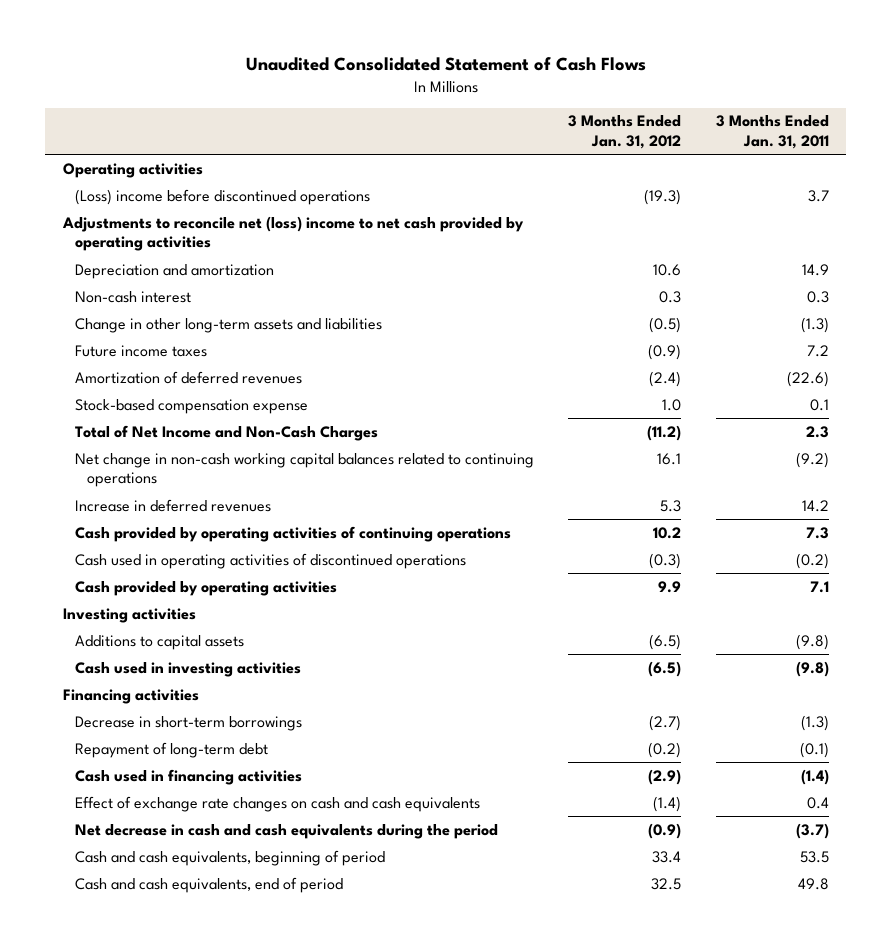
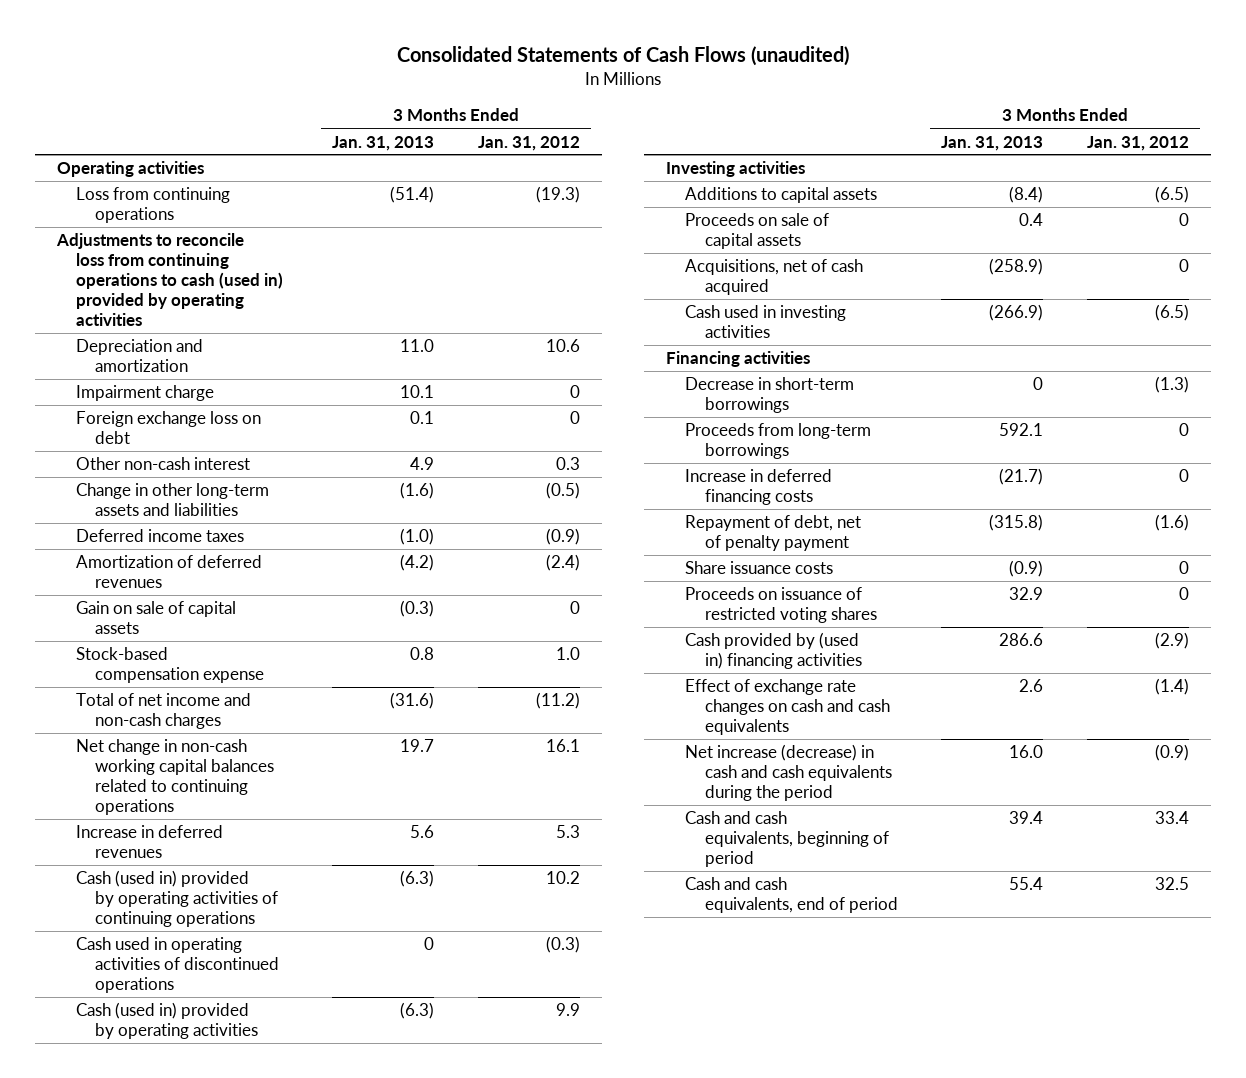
- Unaudited Consolidated Statement of Cash Flows
+ Consolidated Statements of Cash Flows (unaudited)
- | 3 Months Ended Jan. 31, 2012 | 3 Months Ended Jan. 31, 2011
+ | 3 Months Ended Jan. 31, 2013 | 3 Months Ended Jan. 31, 2012
- (Loss) income before discontinued operations | (19.3) | 3.7
- Adjustments to reconcile net (loss) income to net cash provided by operating activities
+ Loss from continuing operations | (51.4) | (19.3)
+ Adjustments to reconcile loss from continuing operations to cash (used in) provided by operating activities
- Non-cash interest | 0.3 | 0.3
+ Impairment charge | 10.1 | 0
+ Foreign exchange loss on debt | 0.1 | 0
+ Other non-cash interest | 4.9 | 0.3
- Future income taxes | (0.9) | 7.2
+ Deferred income taxes | (1.0) | (0.9)
+ Gain on sale of capital assets | (0.3) | 0
- Total of Net Income and Non-Cash Charges | (11.2) | 2.3
+ Total of net income and non-cash charges | (31.6) | (11.2)
- Cash provided by operating activities of continuing operations | 10.2 | 7.3
+ Cash (used in) provided by operating activities of continuing operations | (6.3) | 10.2
- Cash provided by operating activities | 9.9 | 7.1
+ Cash (used in) provided by operating activities | (6.3) | 9.9
+ Proceeds on sale of capital assets | 0.4 | 0
+ Acquisitions, net of cash acquired | (258.9) | 0
- Decrease in short-term borrowings | (2.7) | (1.3)
- Repayment of long-term debt | (0.2) | (0.1)
- Cash used in financing activities | (2.9) | (1.4)
+ Decrease in short-term borrowings | 0 | (1.3)
+ Proceeds from long-term borrowings | 592.1 | 0
+ Increase in deferred financing costs | (21.7) | 0
+ Repayment of debt, net of penalty payment | (315.8) | (1.6)
+ Share issuance costs | (0.9) | 0
+ Proceeds on issuance of restricted voting shares | 32.9 | 0
+ Cash provided by (used in) financing activities | 286.6 | (2.9)
- Net decrease in cash and cash equivalents during the period | (0.9) | (3.7)
+ Net increase (decrease) in cash and cash equivalents during the period | 16.0 | (0.9)

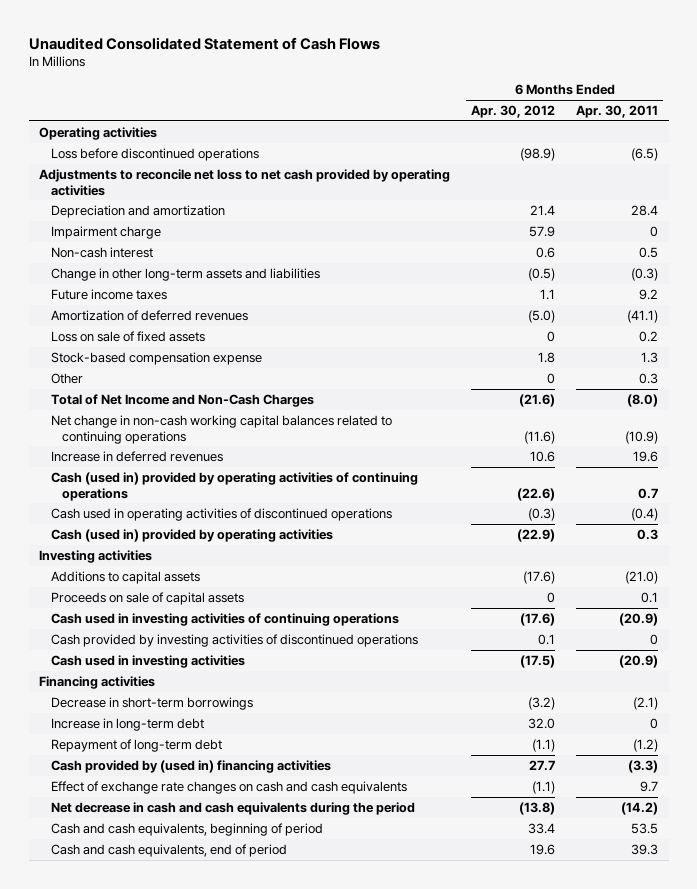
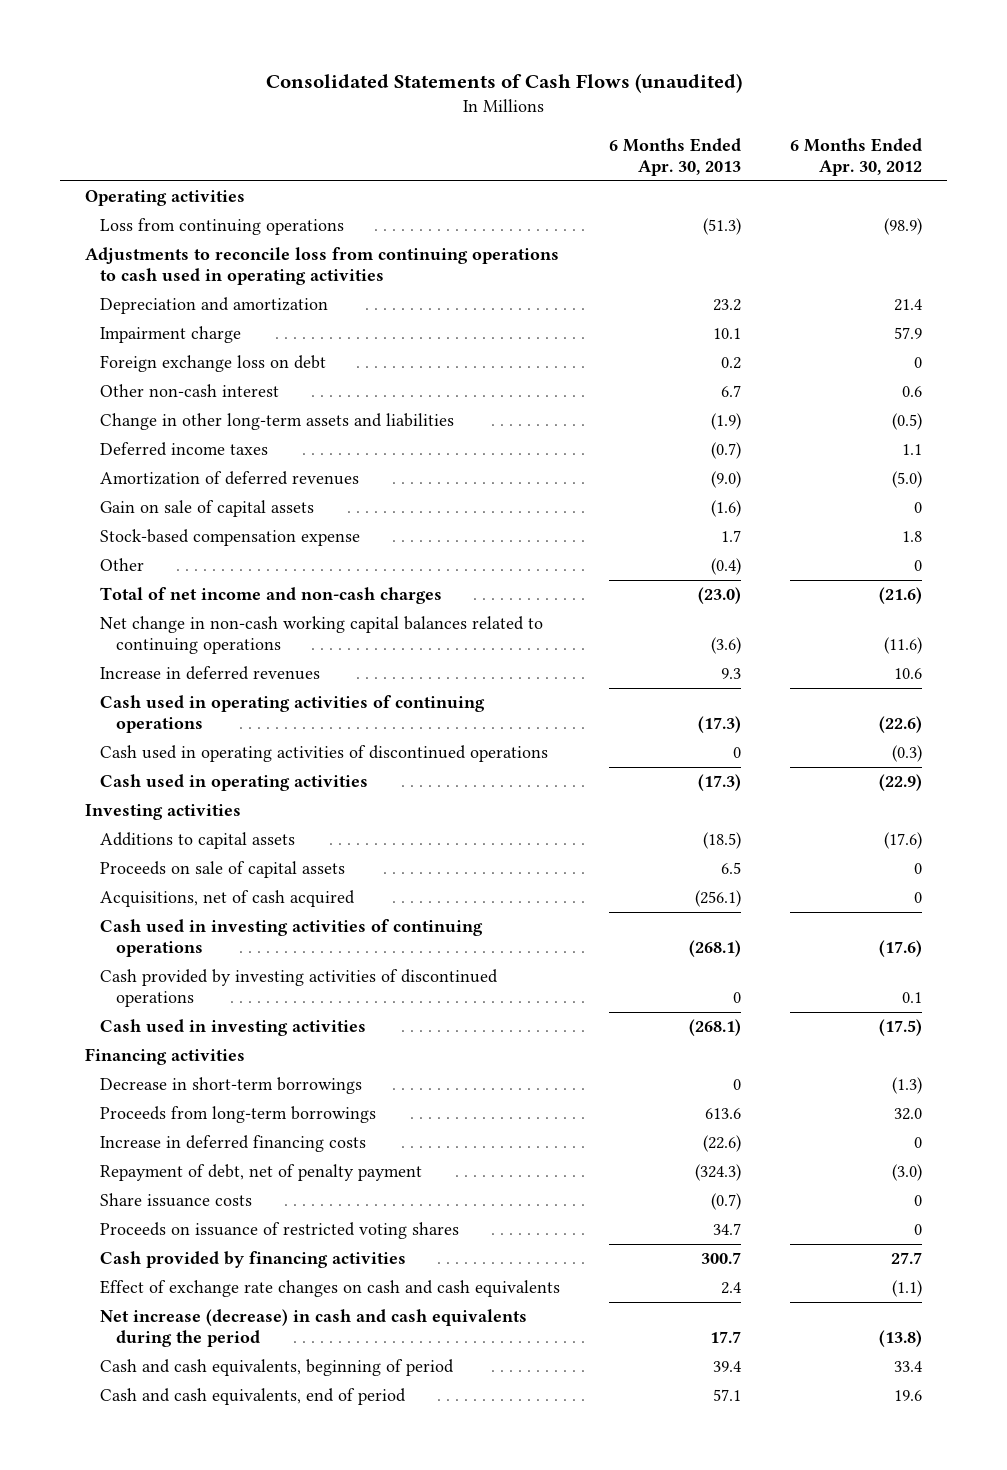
- Unaudited Consolidated Statement of Cash Flows
+ Consolidated Statements of Cash Flows (unaudited)
- | 6 Months Ended Apr. 30, 2012 | 6 Months Ended Apr. 30, 2011
+ | 6 Months Ended Apr. 30, 2013 | 6 Months Ended Apr. 30, 2012
- Loss before discontinued operations | (98.9) | (6.5)
- Adjustments to reconcile net loss to net cash provided by operating activities
+ Loss from continuing operations | (51.3) | (98.9)
+ Adjustments to reconcile loss from continuing operations to cash used in operating activities
- Non-cash interest | 0.6 | 0.5
+ Foreign exchange loss on debt | 0.2 | 0
+ Other non-cash interest | 6.7 | 0.6
- Future income taxes | 1.1 | 9.2
+ Deferred income taxes | (0.7) | 1.1
- Loss on sale of fixed assets | 0 | 0.2
+ Gain on sale of capital assets | (1.6) | 0
- Total of Net Income and Non-Cash Charges | (21.6) | (8.0)
+ Total of net income and non-cash charges | (23.0) | (21.6)
- Cash (used in) provided by operating activities of continuing operations | (22.6) | 0.7
+ Cash used in operating activities of continuing operations | (17.3) | (22.6)
- Cash (used in) provided by operating activities | (22.9) | 0.3
+ Cash used in operating activities | (17.3) | (22.9)
+ Acquisitions, net of cash acquired | (256.1) | 0
- Decrease in short-term borrowings | (3.2) | (2.1)
- Increase in long-term debt | 32.0 | 0
- Repayment of long-term debt | (1.1) | (1.2)
- Cash provided by (used in) financing activities | 27.7 | (3.3)
+ Decrease in short-term borrowings | 0 | (1.3)
+ Proceeds from long-term borrowings | 613.6 | 32.0
+ Increase in deferred financing costs | (22.6) | 0
+ Repayment of debt, net of penalty payment | (324.3) | (3.0)
+ Share issuance costs | (0.7) | 0
+ Proceeds on issuance of restricted voting shares | 34.7 | 0
+ Cash provided by financing activities | 300.7 | 27.7
- Net decrease in cash and cash equivalents during the period | (13.8) | (14.2)
+ Net increase (decrease) in cash and cash equivalents during the period | 17.7 | (13.8)

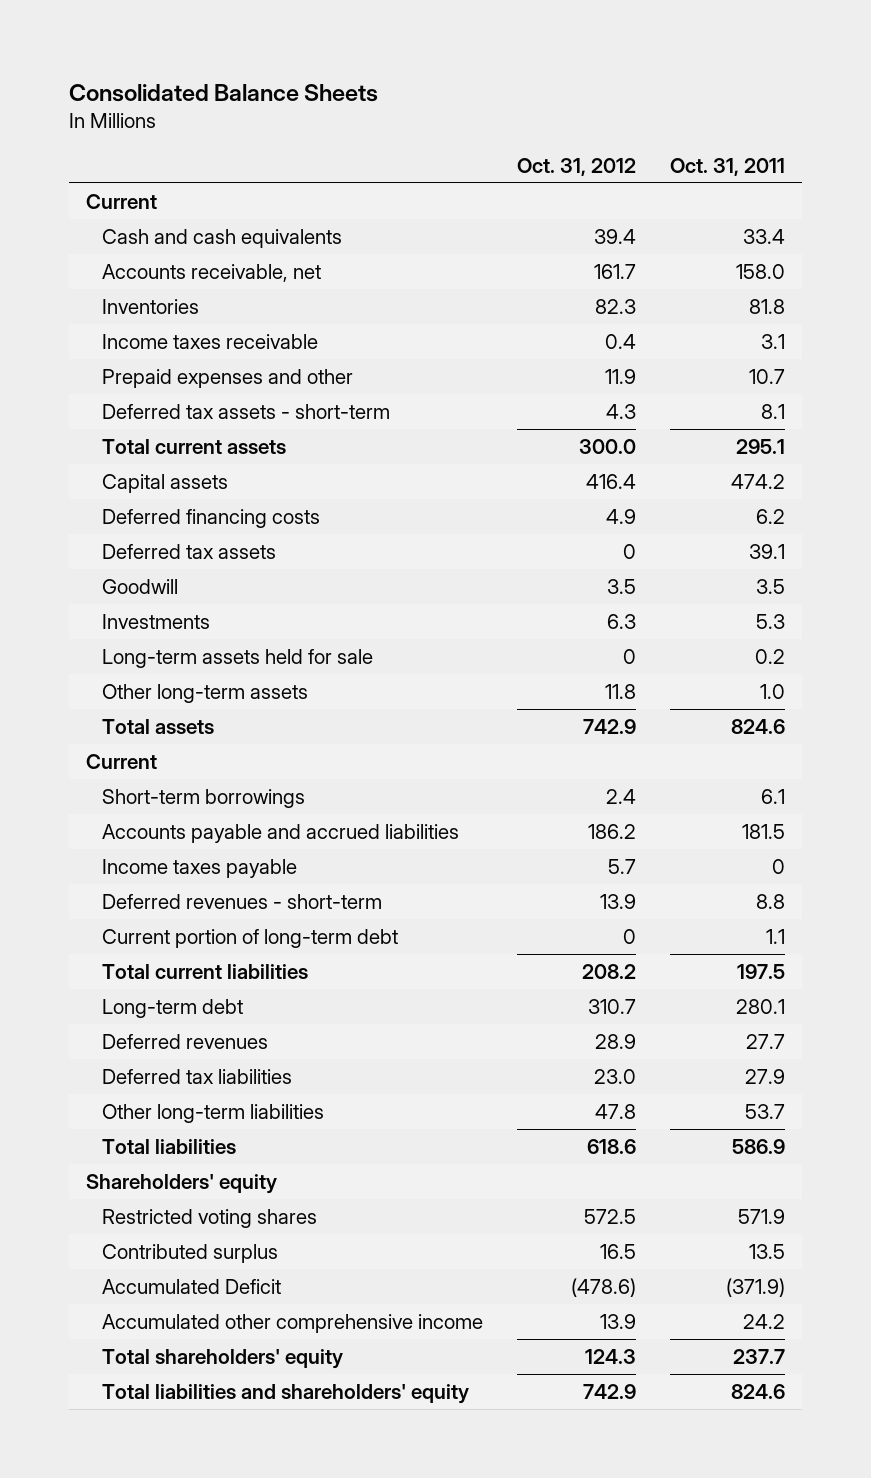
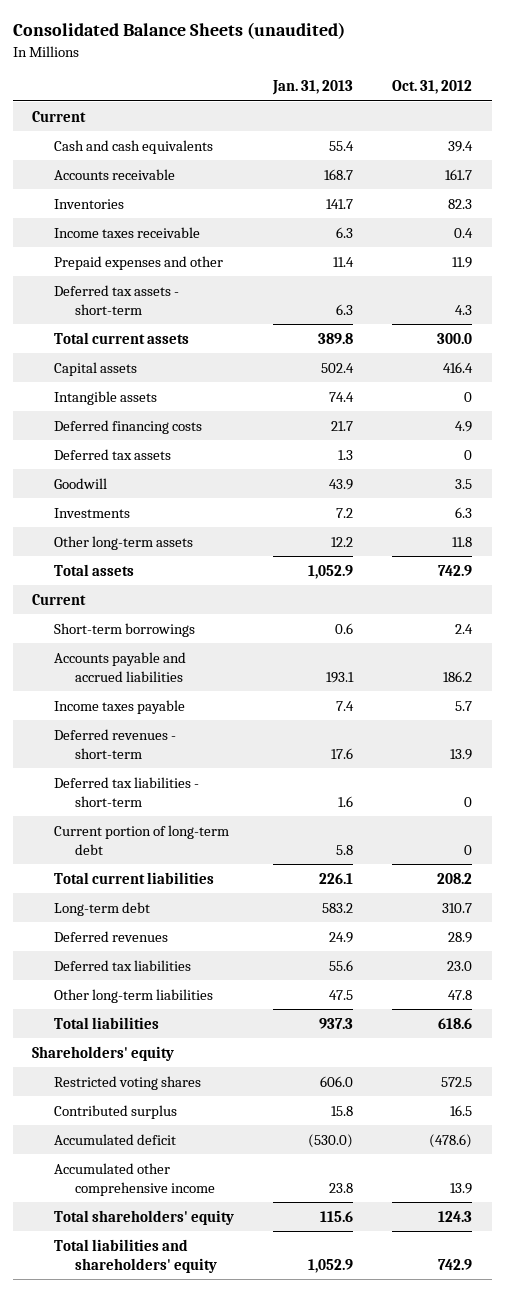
- Consolidated Balance Sheets
+ Consolidated Balance Sheets (unaudited)
- | Oct. 31, 2012 | Oct. 31, 2011
+ | Jan. 31, 2013 | Oct. 31, 2012
- Accounts receivable, net | 161.7 | 158.0
+ Accounts receivable | 168.7 | 161.7
+ Intangible assets | 74.4 | 0
- Long-term assets held for sale | 0 | 0.2
+ Deferred tax liabilities - short-term | 1.6 | 0
- Accumulated Deficit | (478.6) | (371.9)
+ Accumulated deficit | (530.0) | (478.6)

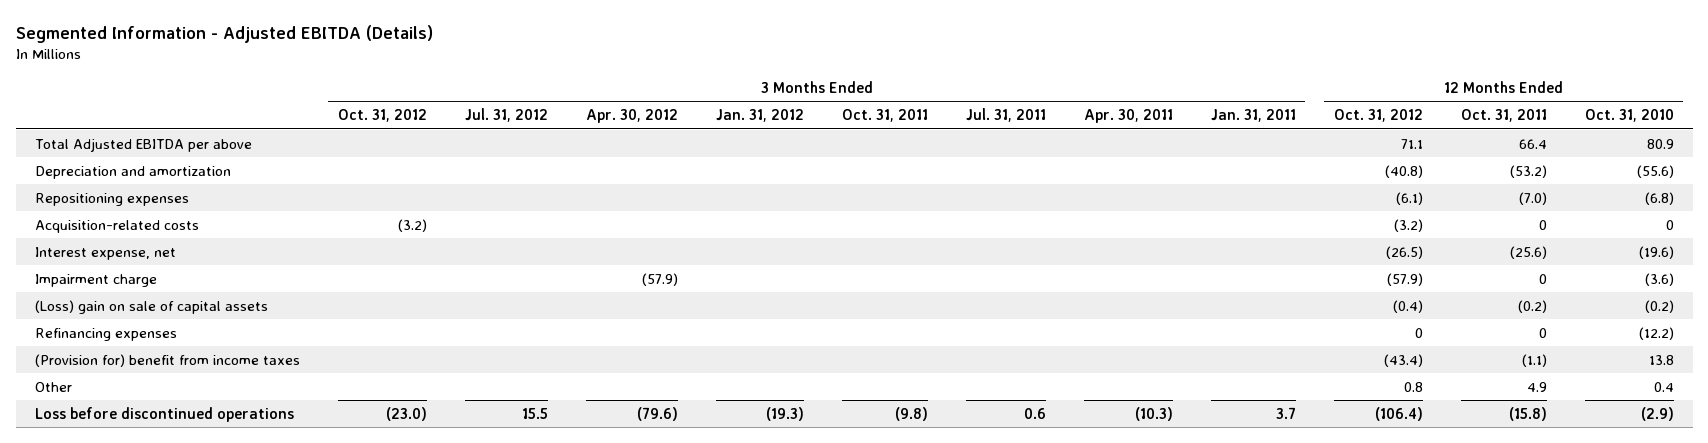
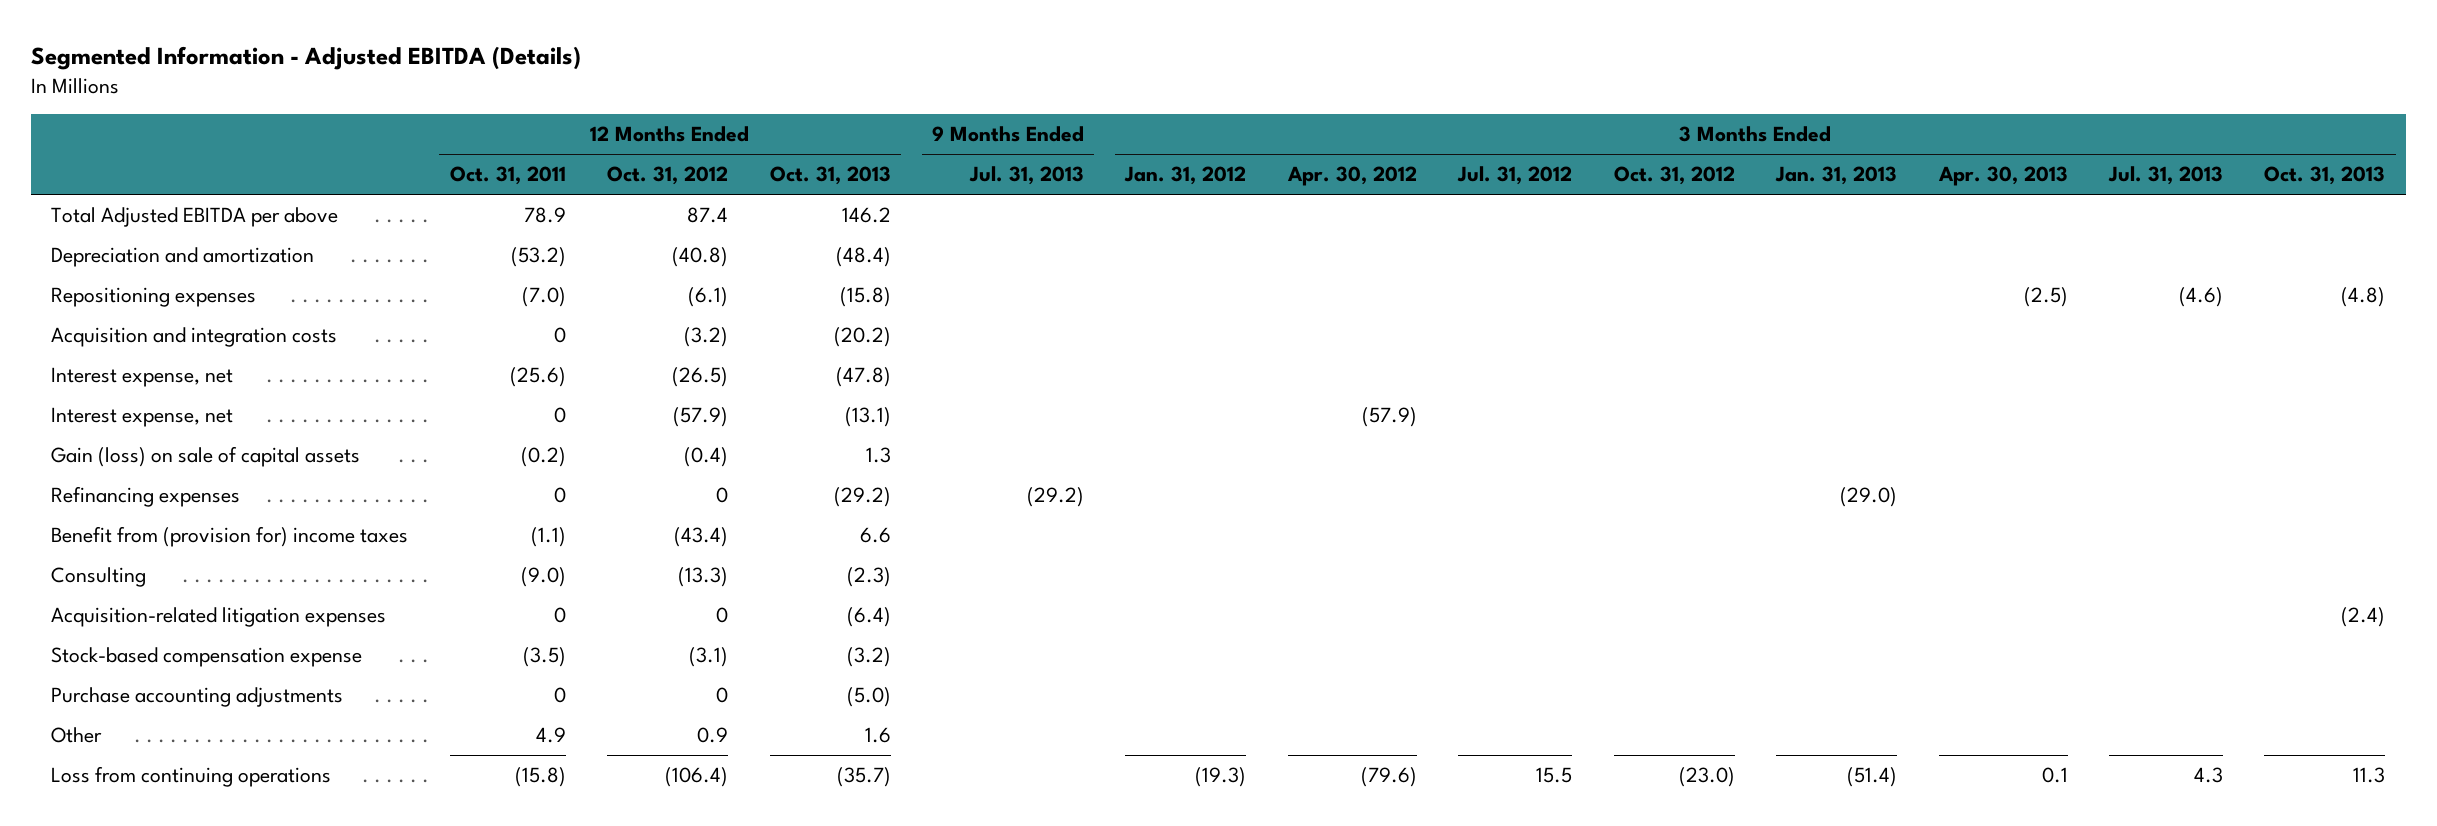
- | 3 Months Ended Oct. 31, 2012 | 3 Months Ended Jul. 31, 2012 | 3 Months Ended Apr. 30, 2012 | 3 Months Ended Jan. 31, 2012 | 3 Months Ended Oct. 31, 2011 | 3 Months Ended Jul. 31, 2011 | 3 Months Ended Apr. 30, 2011 | 3 Months Ended Jan. 31, 2011 | 12 Months Ended Oct. 31, 2012 | 12 Months Ended Oct. 31, 2011 | 12 Months Ended Oct. 31, 2010
+ | 12 Months Ended Oct. 31, 2011 | 12 Months Ended Oct. 31, 2012 | 12 Months Ended Oct. 31, 2013 | 9 Months Ended Jul. 31, 2013 | 3 Months Ended Jan. 31, 2012 | 3 Months Ended Apr. 30, 2012 | 3 Months Ended Jul. 31, 2012 | 3 Months Ended Oct. 31, 2012 | 3 Months Ended Jan. 31, 2013 | 3 Months Ended Apr. 30, 2013 | 3 Months Ended Jul. 31, 2013 | 3 Months Ended Oct. 31, 2013
- Total Adjusted EBITDA per above | | | | | | | | | 71.1 | 66.4 | 80.9
+ Total Adjusted EBITDA per above | 78.9 | 87.4 | 146.2 | | | | | | | | |
- Acquisition-related costs | (3.2) | | | | | | | | (3.2) | 0 | 0
+ Acquisition and integration costs | 0 | (3.2) | (20.2) | | | | | | | | |
- Impairment charge | | | (57.9) | | | | | | (57.9) | 0 | (3.6)
- (Loss) gain on sale of capital assets | | | | | | | | | (0.4) | (0.2) | (0.2)
+ Interest expense, net | 0 | (57.9) | (13.1) | | | (57.9) | | | | | |
+ Gain (loss) on sale of capital assets | (0.2) | (0.4) | 1.3 | | | | | | | | |
- (Provision for) benefit from income taxes | | | | | | | | | (43.4) | (1.1) | 13.8
- Other | | | | | | | | | 0.8 | 4.9 | 0.4
- Loss before discontinued operations | (23.0) | 15.5 | (79.6) | (19.3) | (9.8) | 0.6 | (10.3) | 3.7 | (106.4) | (15.8) | (2.9)
+ Benefit from (provision for) income taxes | (1.1) | (43.4) | 6.6 | | | | | | | | |
+ Consulting | (9.0) | (13.3) | (2.3) | | | | | | | | |
+ Acquisition-related litigation expenses | 0 | 0 | (6.4) | | | | | | | | | (2.4)
+ Stock-based compensation expense | (3.5) | (3.1) | (3.2) | | | | | | | | |
+ Purchase accounting adjustments | 0 | 0 | (5.0) | | | | | | | | |
+ Other | 4.9 | 0.9 | 1.6 | | | | | | | | |
+ Loss from continuing operations | (15.8) | (106.4) | (35.7) | | (19.3) | (79.6) | 15.5 | (23.0) | (51.4) | 0.1 | 4.3 | 11.3

